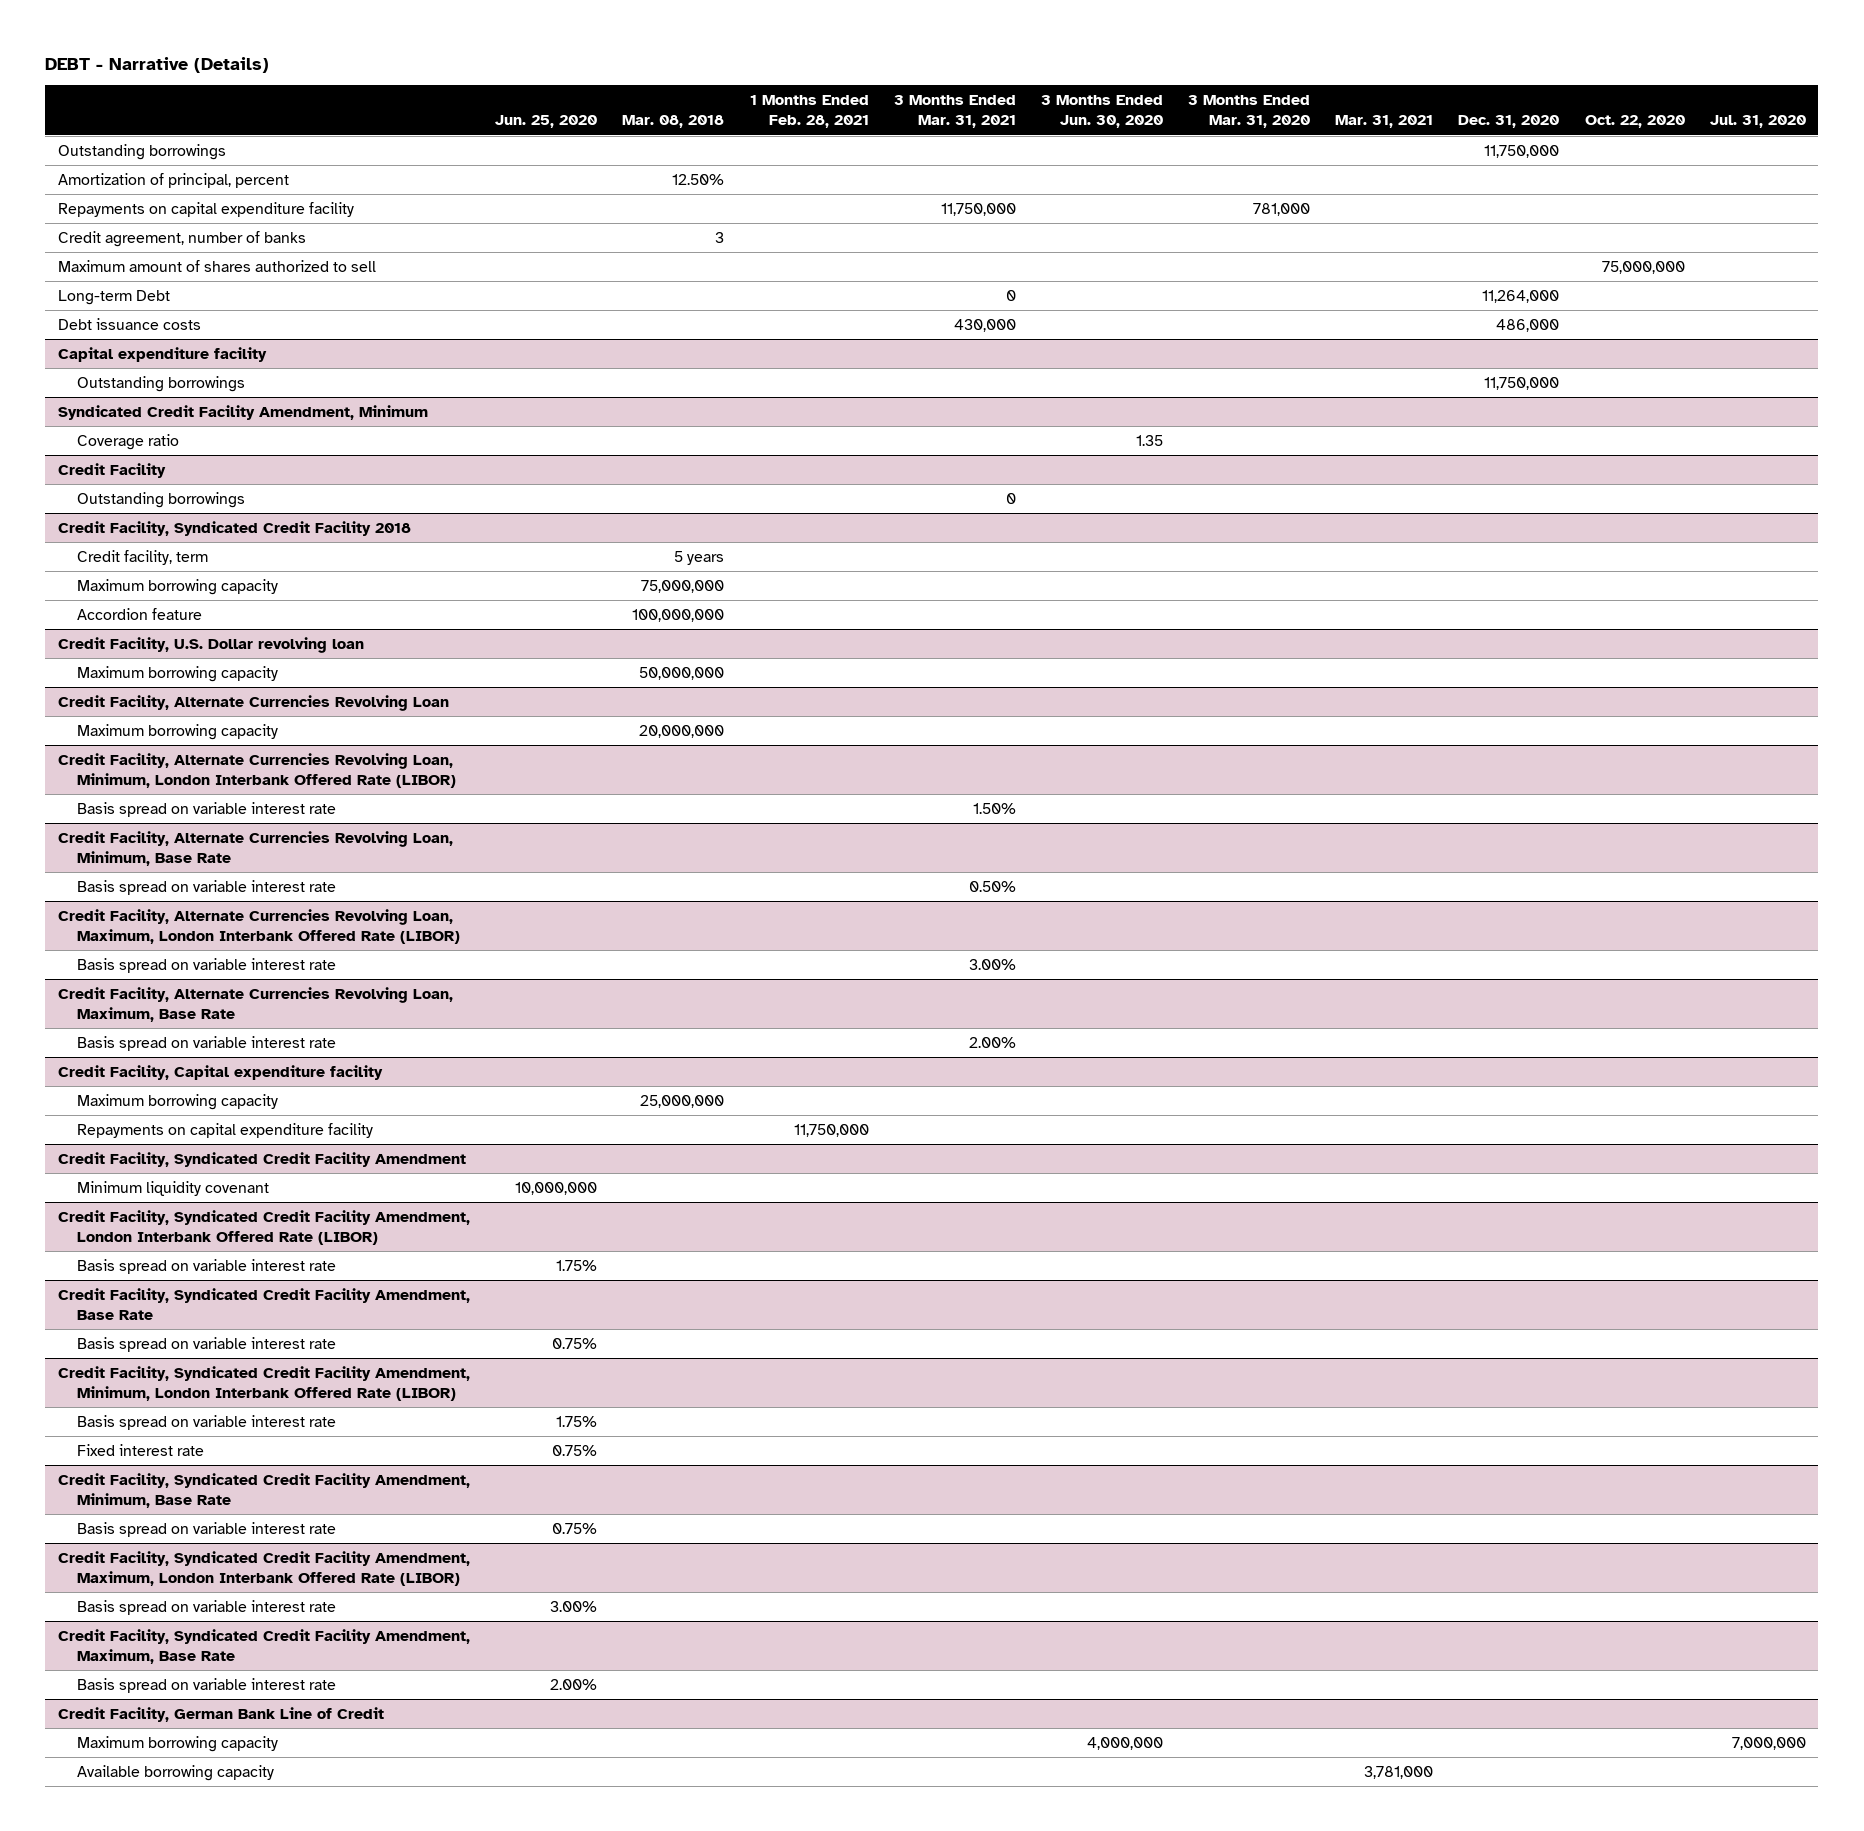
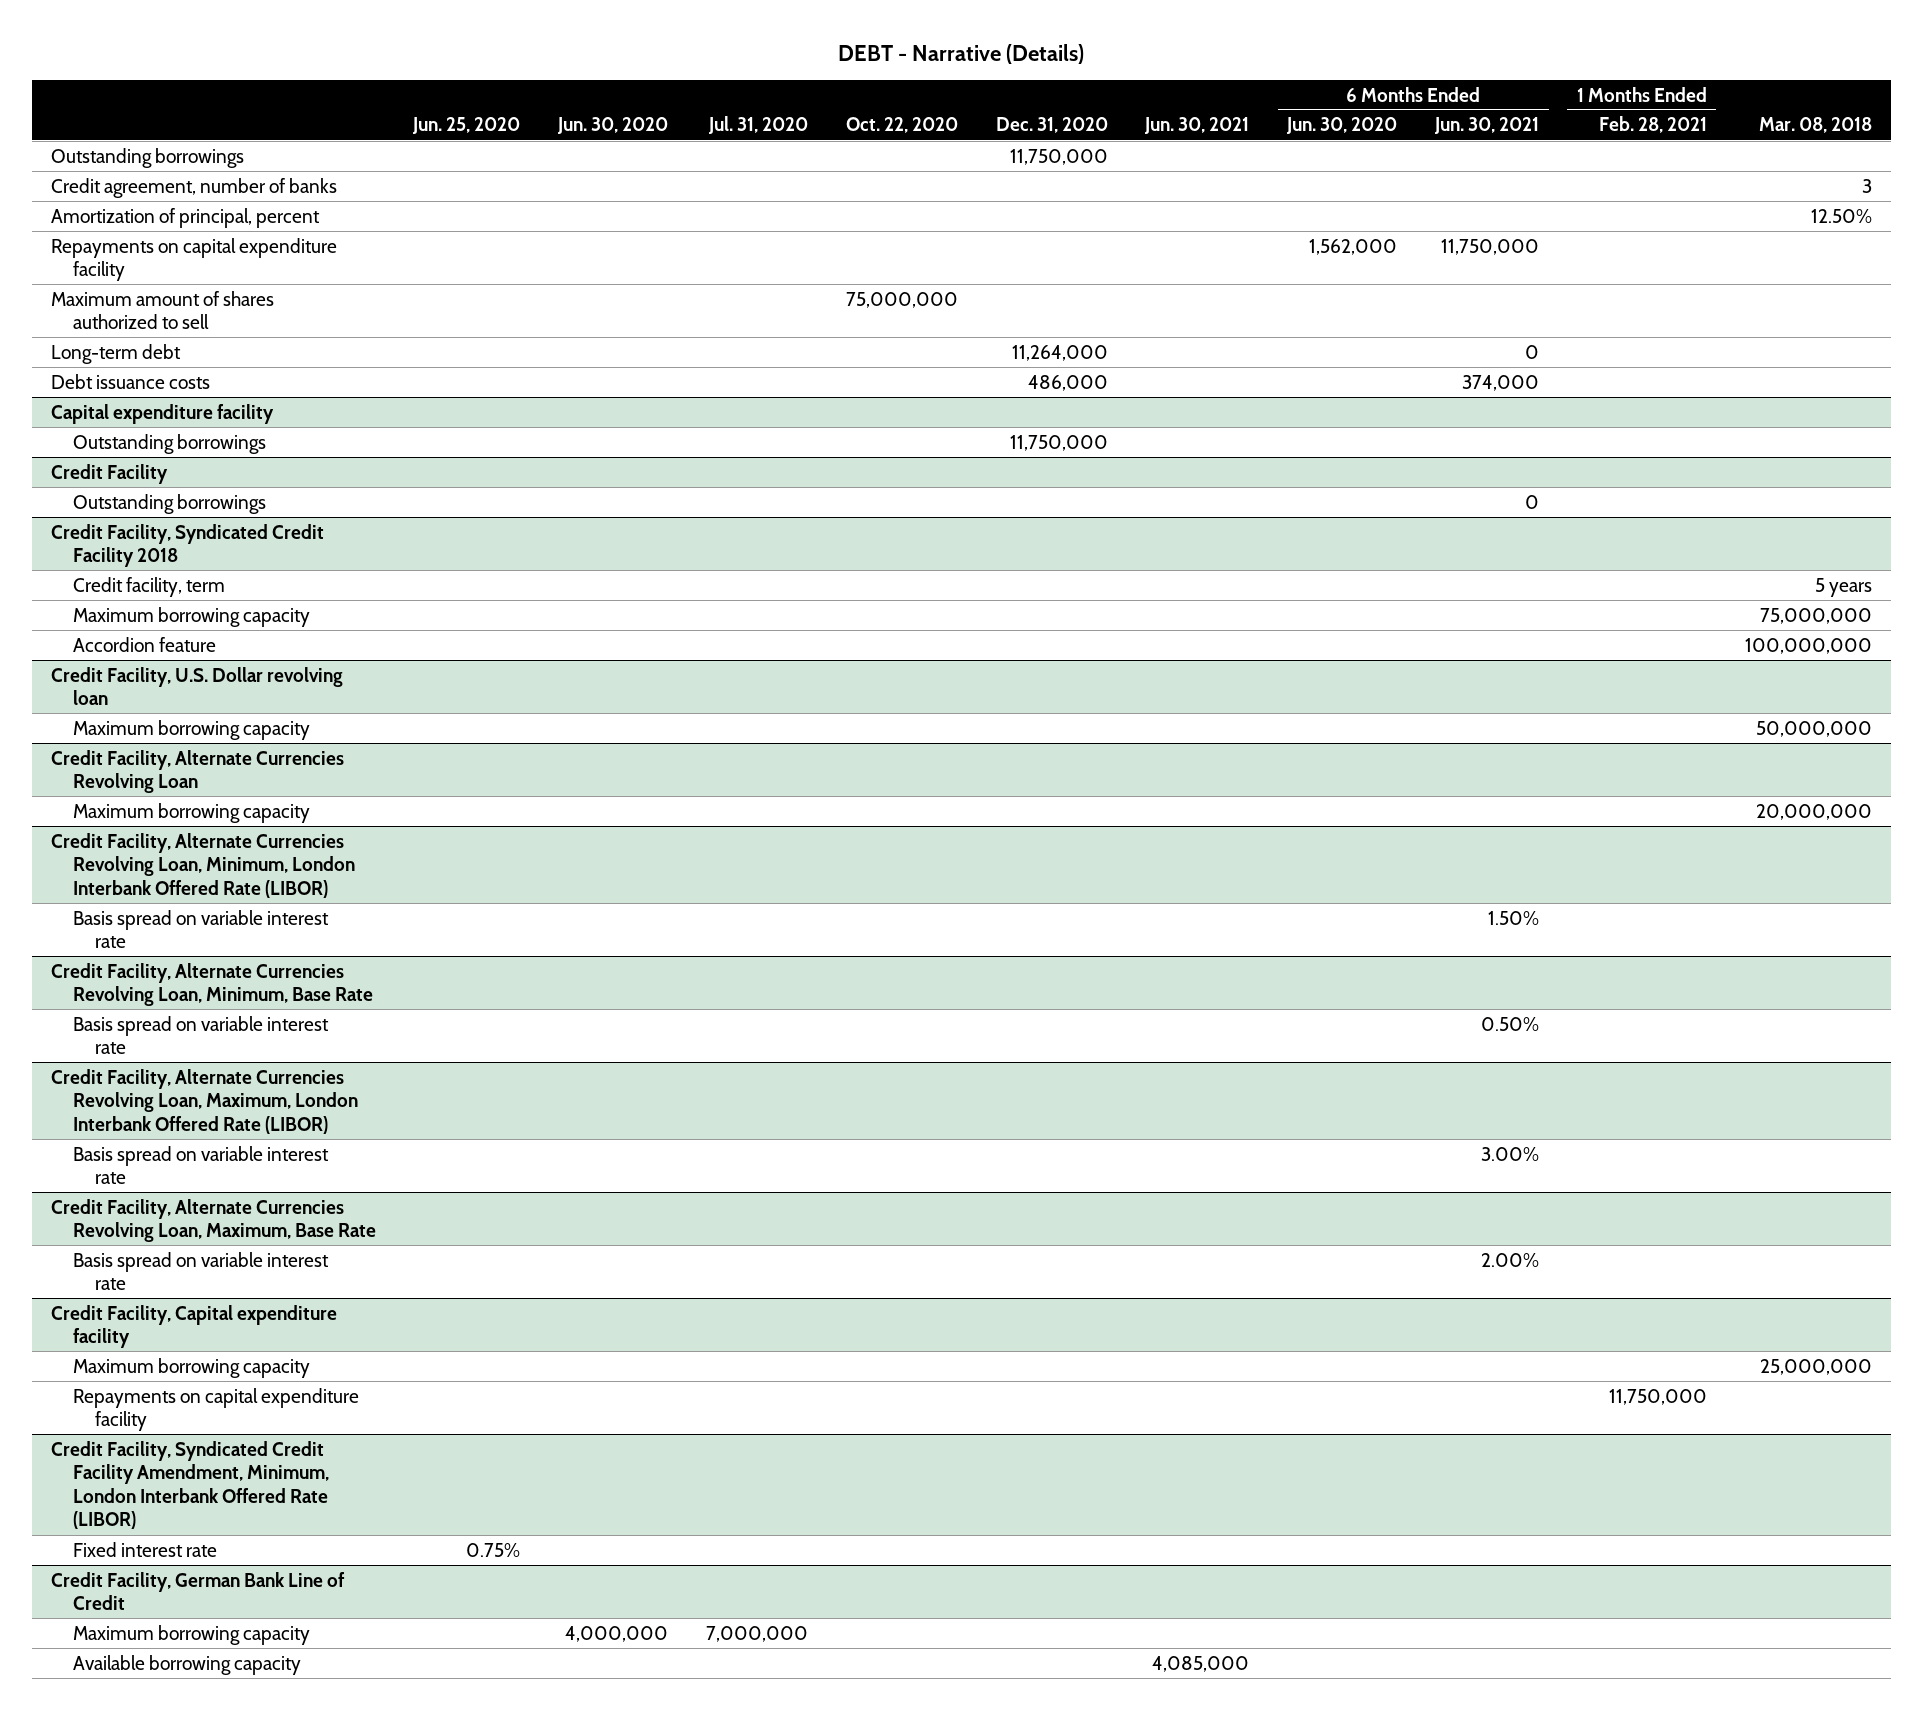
- | Jun. 25, 2020 | Mar. 08, 2018 | 1 Months Ended Feb. 28, 2021 | 3 Months Ended Mar. 31, 2021 | 3 Months Ended Jun. 30, 2020 | 3 Months Ended Mar. 31, 2020 | Mar. 31, 2021 | Dec. 31, 2020 | Oct. 22, 2020 | Jul. 31, 2020
+ | Jun. 25, 2020 | Jun. 30, 2020 | Jul. 31, 2020 | Oct. 22, 2020 | Dec. 31, 2020 | Jun. 30, 2021 | 6 Months Ended Jun. 30, 2020 | 6 Months Ended Jun. 30, 2021 | 1 Months Ended Feb. 28, 2021 | Mar. 08, 2018
moved up: Credit agreement, number of banks | | | | | | | | | | 3
- Long-term Debt | | | | 0 | | | | 11,264,000 | |
+ Long-term debt | | | | | 11,264,000 | | | 0 | |
- Syndicated Credit Facility Amendment, Minimum
- Coverage ratio | | | | | 1.35 | | | | |
- Credit Facility, Syndicated Credit Facility Amendment
- Minimum liquidity covenant | 10,000,000 | | | | | | | | |
- Credit Facility, Syndicated Credit Facility Amendment, London Interbank Offered Rate (LIBOR)
- Basis spread on variable interest rate | 1.75% | | | | | | | | |
- Credit Facility, Syndicated Credit Facility Amendment, Base Rate
- Basis spread on variable interest rate | 0.75% | | | | | | | | |
@ Credit Facility, Syndicated Credit Facility Amendment, Minimum, London Interbank Offered Rate (LIBOR)
- Basis spread on variable interest rate | 1.75% | | | | | | | | |
- Credit Facility, Syndicated Credit Facility Amendment, Minimum, Base Rate
- Basis spread on variable interest rate | 0.75% | | | | | | | | |
- Credit Facility, Syndicated Credit Facility Amendment, Maximum, London Interbank Offered Rate (LIBOR)
- Basis spread on variable interest rate | 3.00% | | | | | | | | |
- Credit Facility, Syndicated Credit Facility Amendment, Maximum, Base Rate
- Basis spread on variable interest rate | 2.00% | | | | | | | | |

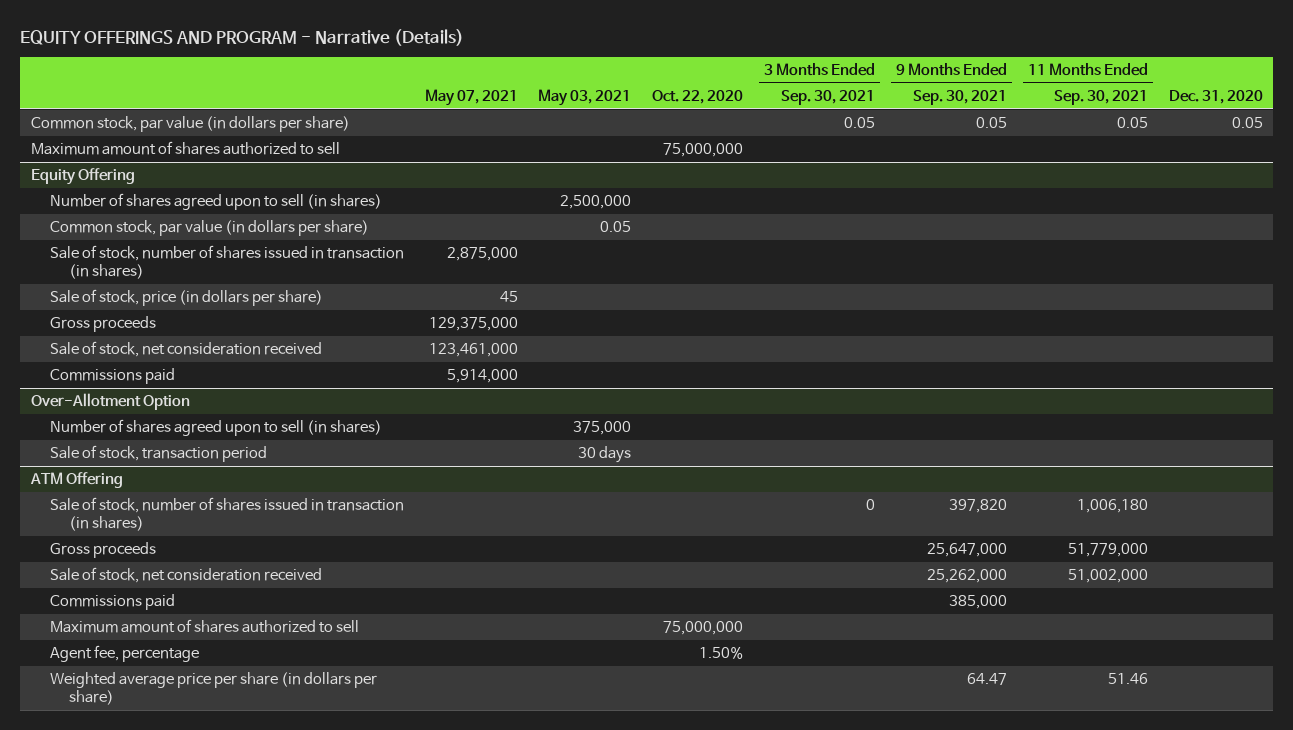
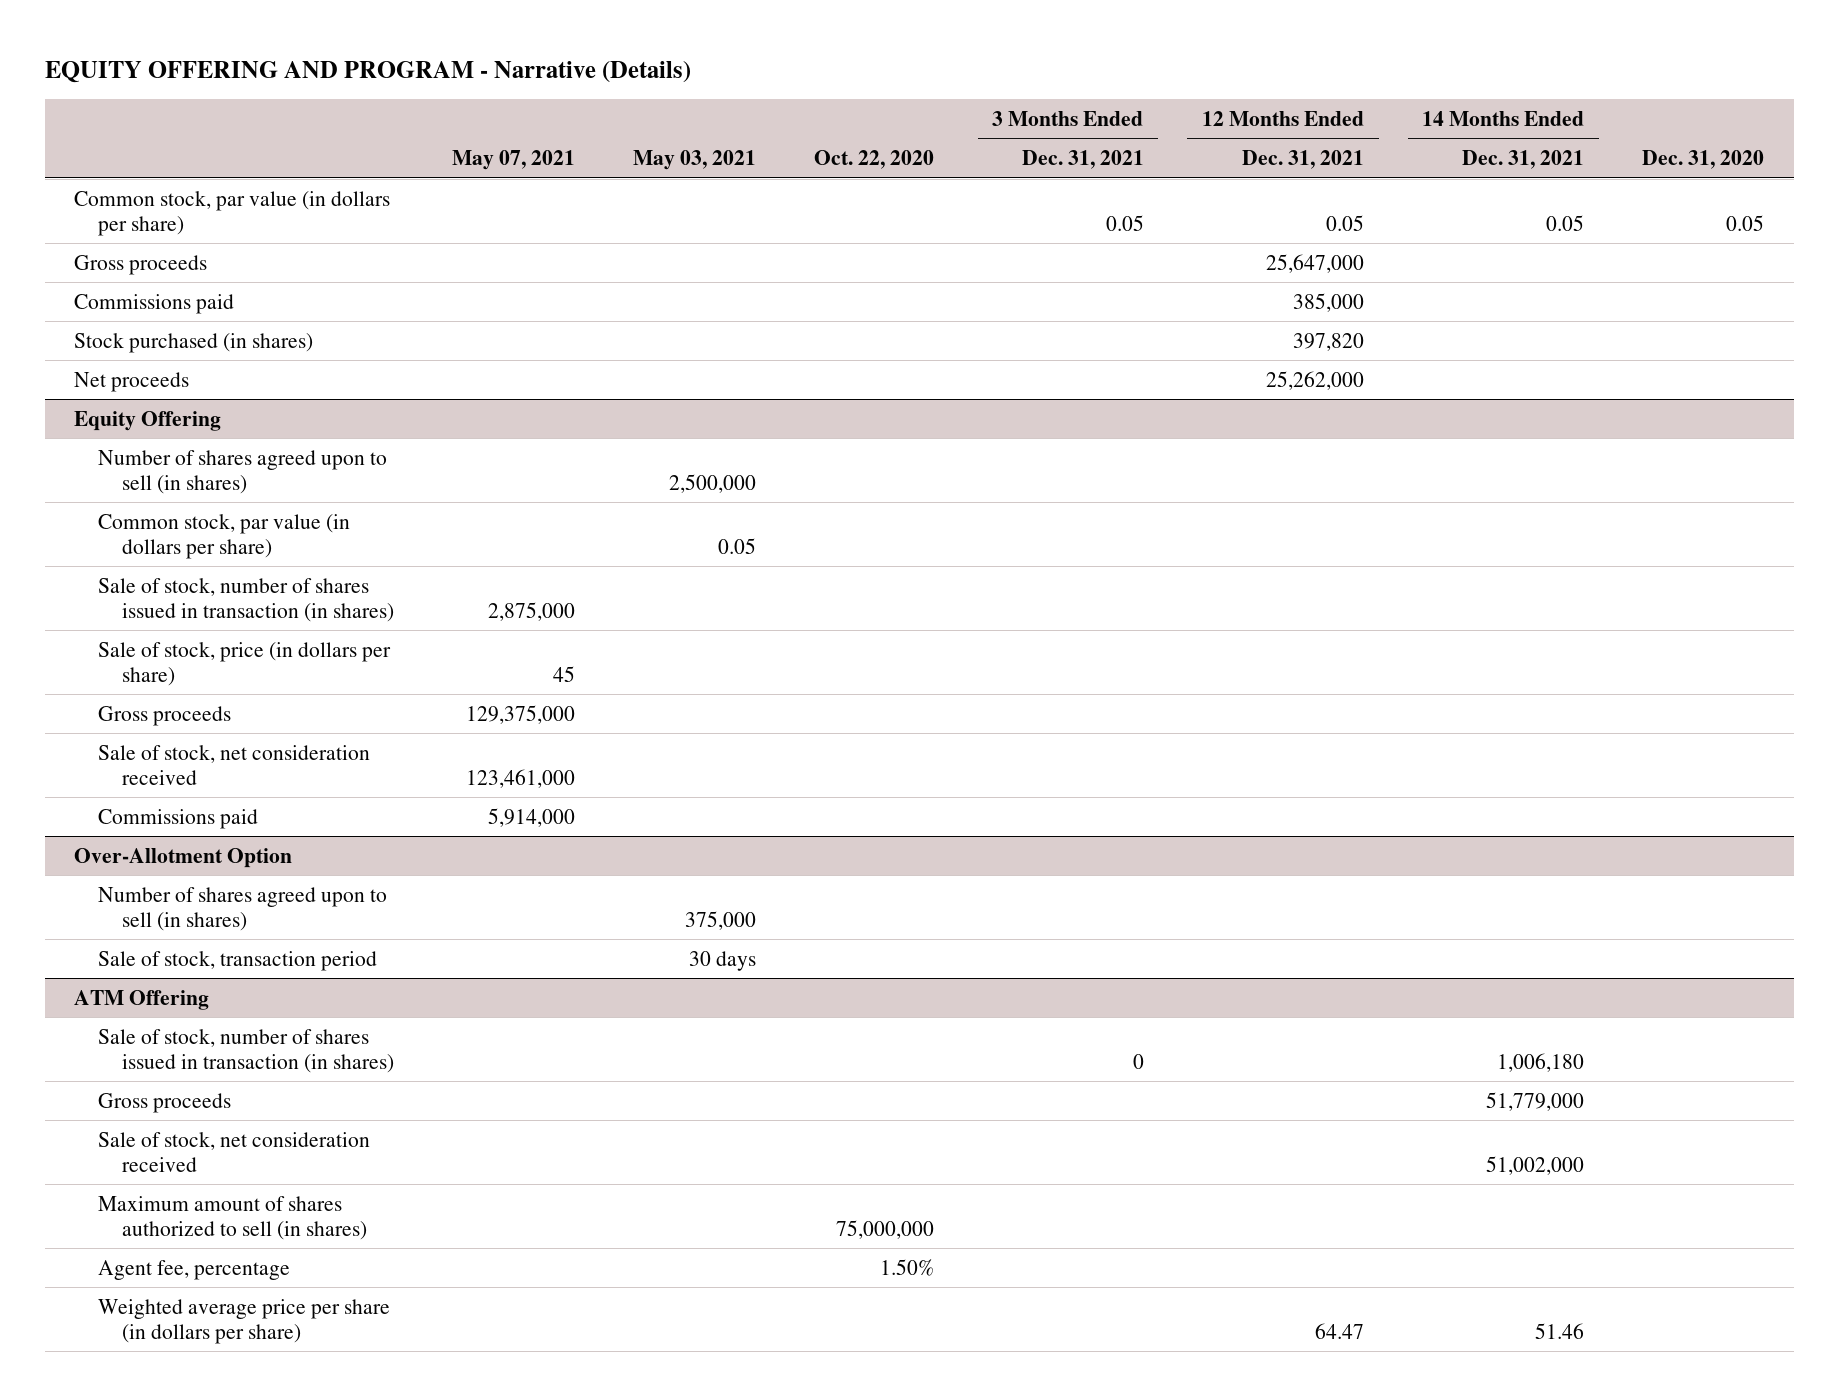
- EQUITY OFFERINGS AND PROGRAM - Narrative (Details)
+ EQUITY OFFERING AND PROGRAM - Narrative (Details)
- | May 07, 2021 | May 03, 2021 | Oct. 22, 2020 | 3 Months Ended Sep. 30, 2021 | 9 Months Ended Sep. 30, 2021 | 11 Months Ended Sep. 30, 2021 | Dec. 31, 2020
+ | May 07, 2021 | May 03, 2021 | Oct. 22, 2020 | 3 Months Ended Dec. 31, 2021 | 12 Months Ended Dec. 31, 2021 | 14 Months Ended Dec. 31, 2021 | Dec. 31, 2020
- Maximum amount of shares authorized to sell | | | 75,000,000 | | | |
+ Gross proceeds | | | | | 25,647,000 | |
+ Commissions paid | | | | | 385,000 | |
+ Stock purchased (in shares) | | | | | 397,820 | |
+ Net proceeds | | | | | 25,262,000 | |
@ ATM Offering
- Commissions paid | | | | | 385,000 | |
- Maximum amount of shares authorized to sell | | | 75,000,000 | | | |
+ Maximum amount of shares authorized to sell (in shares) | | | 75,000,000 | | | |

